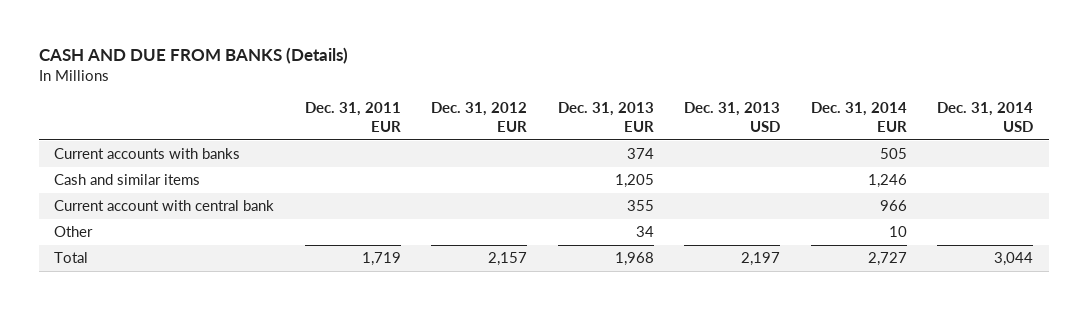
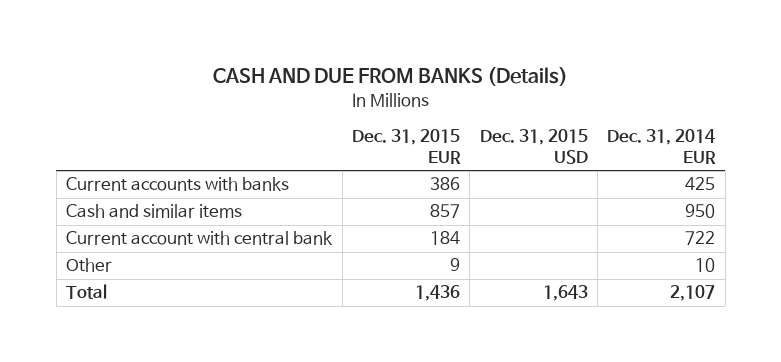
- | Dec. 31, 2011 EUR | Dec. 31, 2012 EUR | Dec. 31, 2013 EUR | Dec. 31, 2013 USD | Dec. 31, 2014 EUR | Dec. 31, 2014 USD
+ | Dec. 31, 2015 EUR | Dec. 31, 2015 USD | Dec. 31, 2014 EUR
- Current accounts with banks | | | 374 | | 505 |
- Cash and similar items | | | 1,205 | | 1,246 |
- Current account with central bank | | | 355 | | 966 |
+ Current accounts with banks | 386 | | 425
+ Cash and similar items | 857 | | 950
+ Current account with central bank | 184 | | 722
- Total | 1,719 | 2,157 | 1,968 | 2,197 | 2,727 | 3,044
+ Total | 1,436 | 1,643 | 2,107

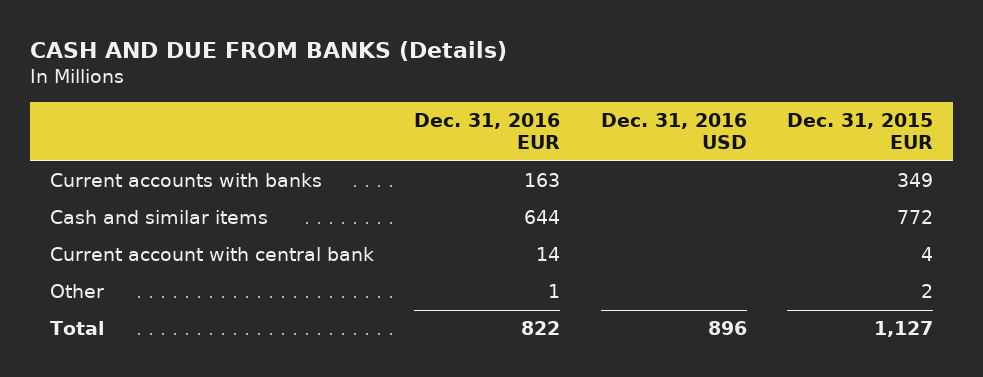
- | Dec. 31, 2015 EUR | Dec. 31, 2015 USD | Dec. 31, 2014 EUR
+ | Dec. 31, 2016 EUR | Dec. 31, 2016 USD | Dec. 31, 2015 EUR
- Current accounts with banks | 386 | | 425
- Cash and similar items | 857 | | 950
- Current account with central bank | 184 | | 722
- Other | 9 | | 10
- Total | 1,436 | 1,643 | 2,107
+ Current accounts with banks | 163 | | 349
+ Cash and similar items | 644 | | 772
+ Current account with central bank | 14 | | 4
+ Other | 1 | | 2
+ Total | 822 | 896 | 1,127

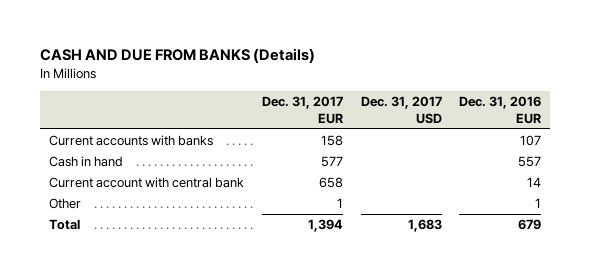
- | Dec. 31, 2016 EUR | Dec. 31, 2016 USD | Dec. 31, 2015 EUR
+ | Dec. 31, 2017 EUR | Dec. 31, 2017 USD | Dec. 31, 2016 EUR
- Current accounts with banks | 163 | | 349
- Cash and similar items | 644 | | 772
+ Current accounts with banks | 158 | | 107
+ Cash in hand | 577 | | 557
- Total | 822 | 896 | 1,127
+ Total | 1,394 | 1,683 | 679

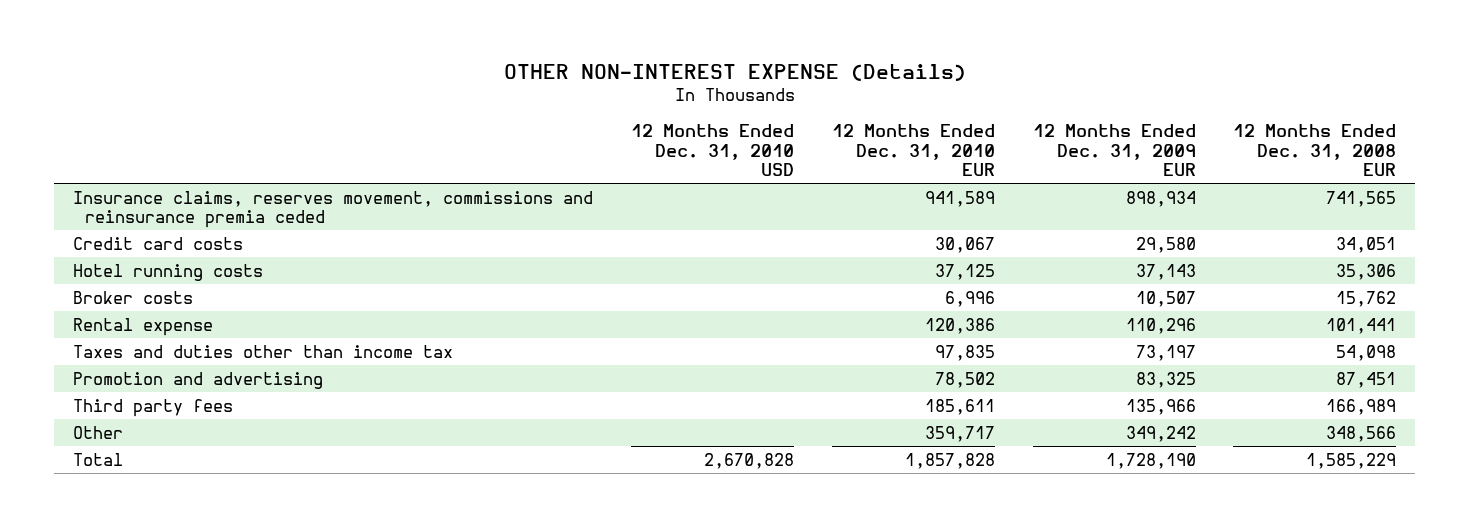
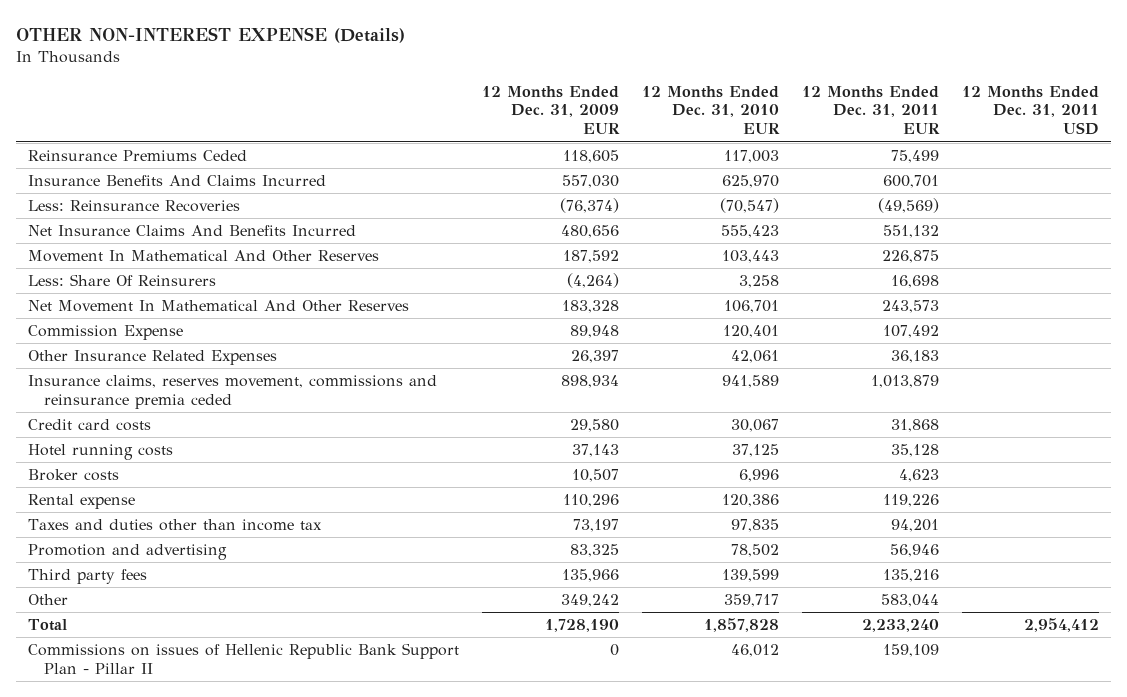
- | 12 Months Ended Dec. 31, 2010 USD | 12 Months Ended Dec. 31, 2010 EUR | 12 Months Ended Dec. 31, 2009 EUR | 12 Months Ended Dec. 31, 2008 EUR
+ | 12 Months Ended Dec. 31, 2009 EUR | 12 Months Ended Dec. 31, 2010 EUR | 12 Months Ended Dec. 31, 2011 EUR | 12 Months Ended Dec. 31, 2011 USD
+ Reinsurance Premiums Ceded | 118,605 | 117,003 | 75,499 |
+ Insurance Benefits And Claims Incurred | 557,030 | 625,970 | 600,701 |
+ Less: Reinsurance Recoveries | (76,374) | (70,547) | (49,569) |
+ Net Insurance Claims And Benefits Incurred | 480,656 | 555,423 | 551,132 |
+ Movement In Mathematical And Other Reserves | 187,592 | 103,443 | 226,875 |
+ Less: Share Of Reinsurers | (4,264) | 3,258 | 16,698 |
+ Net Movement In Mathematical And Other Reserves | 183,328 | 106,701 | 243,573 |
+ Commission Expense | 89,948 | 120,401 | 107,492 |
+ Other Insurance Related Expenses | 26,397 | 42,061 | 36,183 |
- Third party fees | | 185,611 | 135,966 | 166,989
+ Third party fees | 135,966 | 139,599 | 135,216 |
+ Commissions on issues of Hellenic Republic Bank Support Plan - Pillar II | 0 | 46,012 | 159,109 |

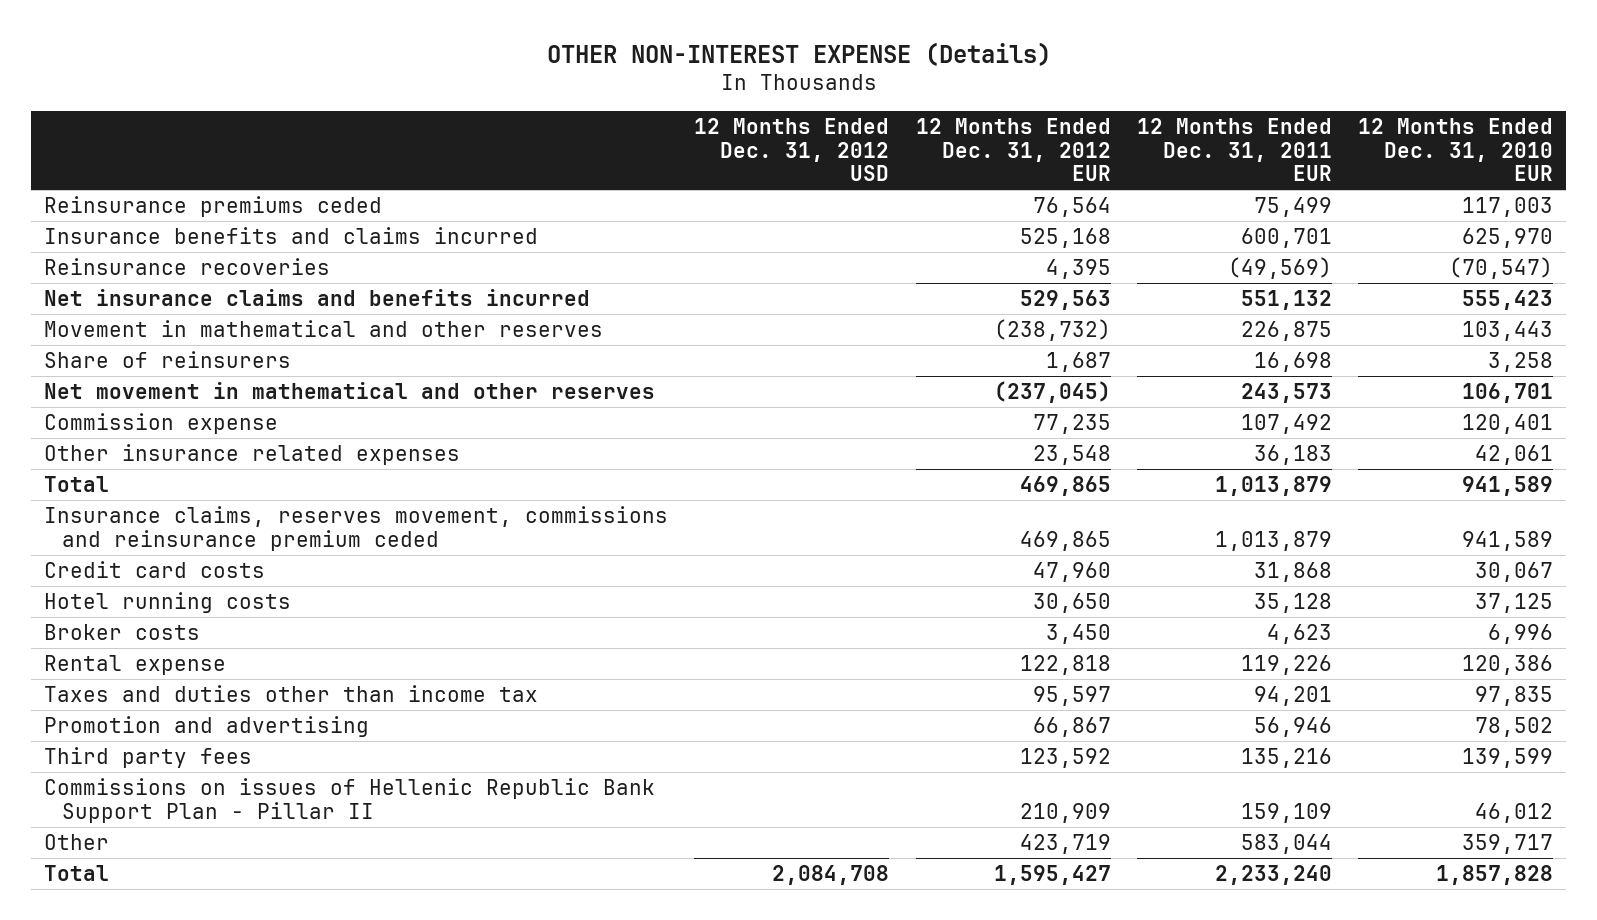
- | 12 Months Ended Dec. 31, 2009 EUR | 12 Months Ended Dec. 31, 2010 EUR | 12 Months Ended Dec. 31, 2011 EUR | 12 Months Ended Dec. 31, 2011 USD
+ | 12 Months Ended Dec. 31, 2012 USD | 12 Months Ended Dec. 31, 2012 EUR | 12 Months Ended Dec. 31, 2011 EUR | 12 Months Ended Dec. 31, 2010 EUR
- Reinsurance Premiums Ceded | 118,605 | 117,003 | 75,499 |
- Insurance Benefits And Claims Incurred | 557,030 | 625,970 | 600,701 |
- Less: Reinsurance Recoveries | (76,374) | (70,547) | (49,569) |
- Net Insurance Claims And Benefits Incurred | 480,656 | 555,423 | 551,132 |
- Movement In Mathematical And Other Reserves | 187,592 | 103,443 | 226,875 |
- Less: Share Of Reinsurers | (4,264) | 3,258 | 16,698 |
- Net Movement In Mathematical And Other Reserves | 183,328 | 106,701 | 243,573 |
- Commission Expense | 89,948 | 120,401 | 107,492 |
- Other Insurance Related Expenses | 26,397 | 42,061 | 36,183 |
- Insurance claims, reserves movement, commissions and reinsurance premia ceded | 898,934 | 941,589 | 1,013,879 |
+ Reinsurance premiums ceded | | 76,564 | 75,499 | 117,003
+ Insurance benefits and claims incurred | | 525,168 | 600,701 | 625,970
+ Reinsurance recoveries | | 4,395 | (49,569) | (70,547)
+ Net insurance claims and benefits incurred | | 529,563 | 551,132 | 555,423
+ Movement in mathematical and other reserves | | (238,732) | 226,875 | 103,443
+ Share of reinsurers | | 1,687 | 16,698 | 3,258
+ Net movement in mathematical and other reserves | | (237,045) | 243,573 | 106,701
+ Commission expense | | 77,235 | 107,492 | 120,401
+ Other insurance related expenses | | 23,548 | 36,183 | 42,061
+ Total | | 469,865 | 1,013,879 | 941,589
+ Insurance claims, reserves movement, commissions and reinsurance premium ceded | | 469,865 | 1,013,879 | 941,589
moved up: Commissions on issues of Hellenic Republic Bank Support Plan - Pillar II | | 210,909 | 159,109 | 46,012

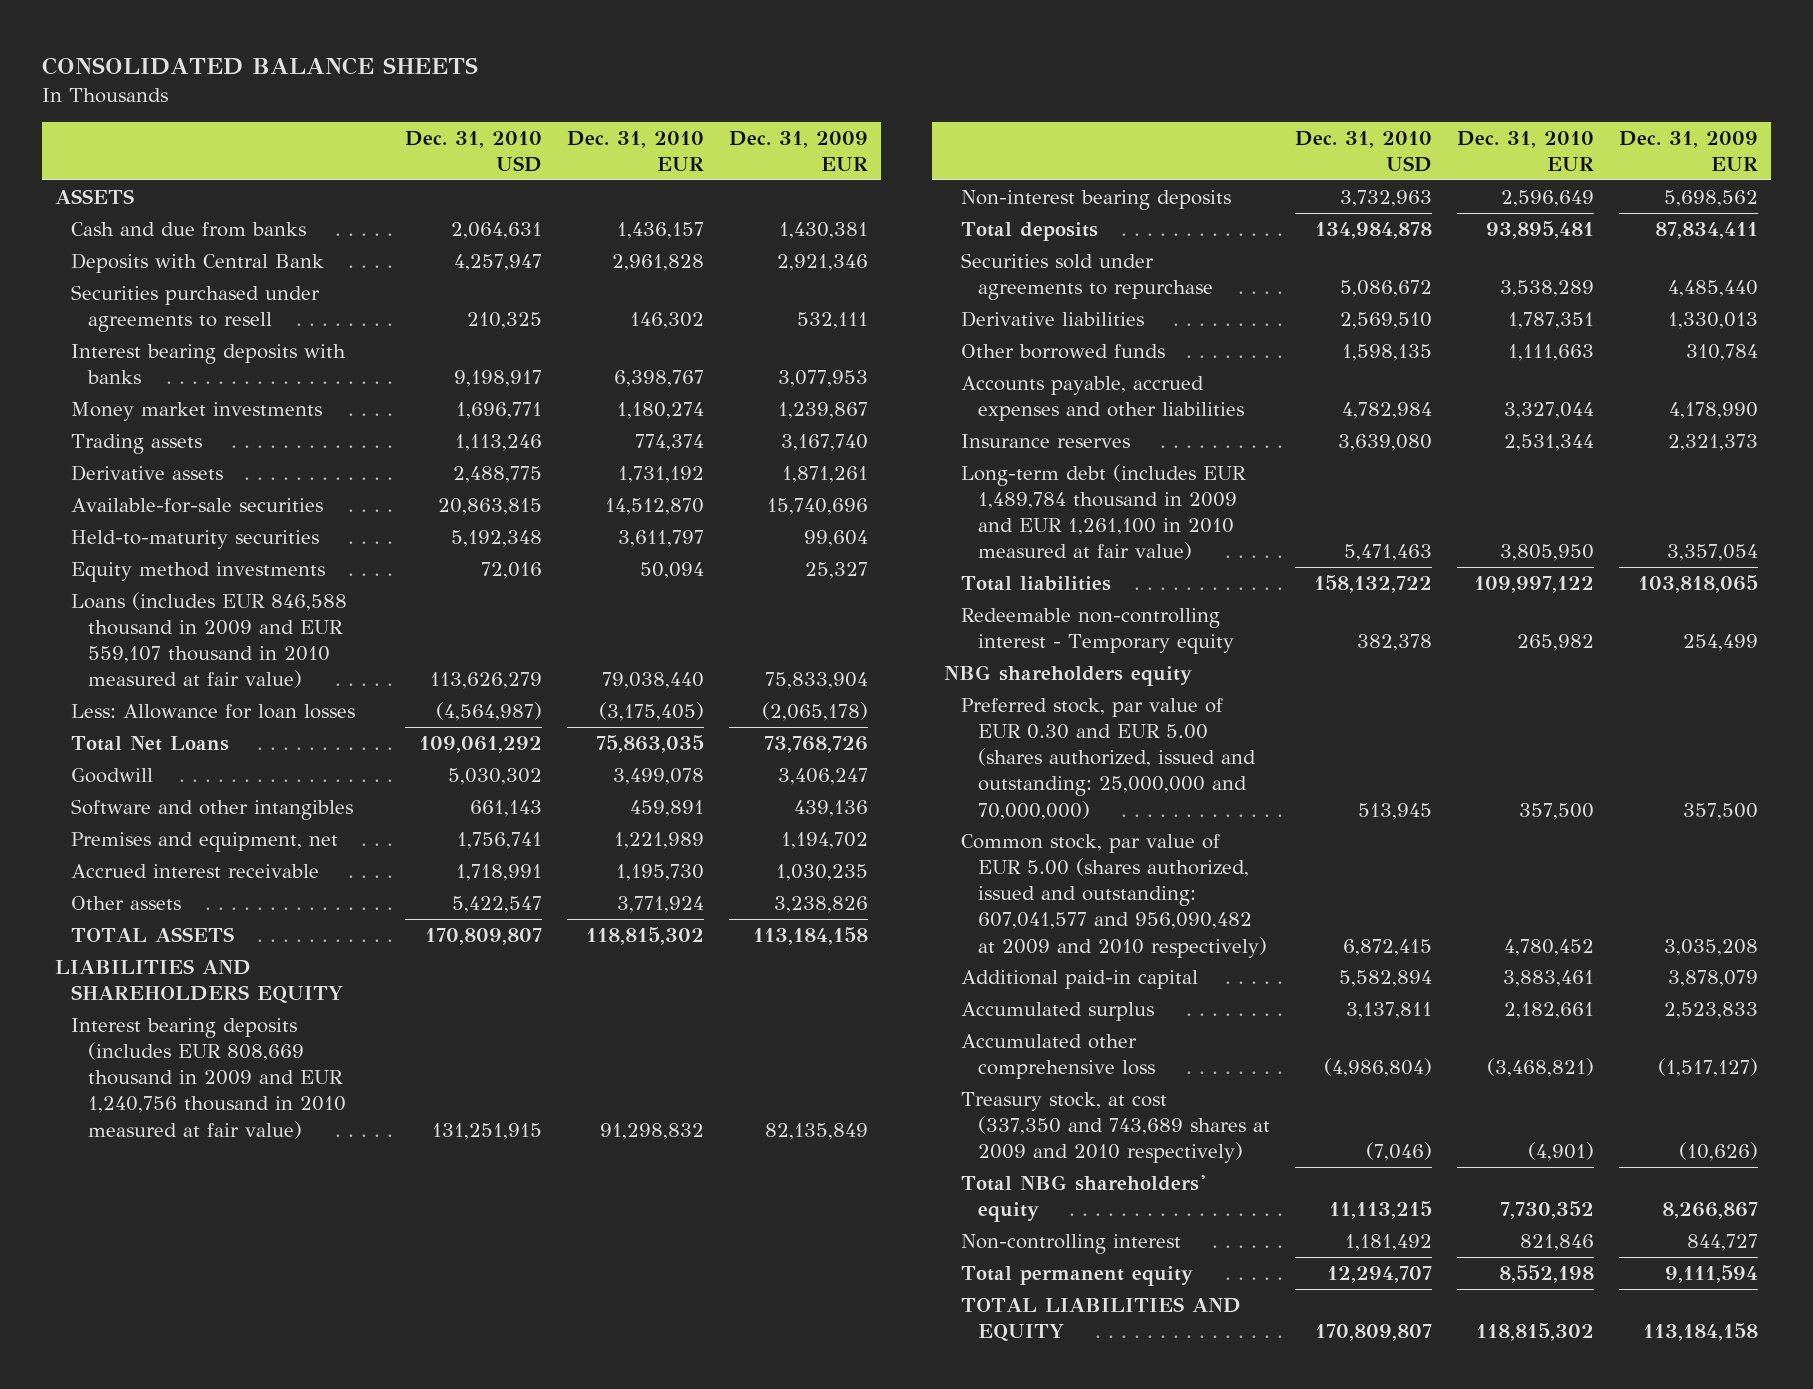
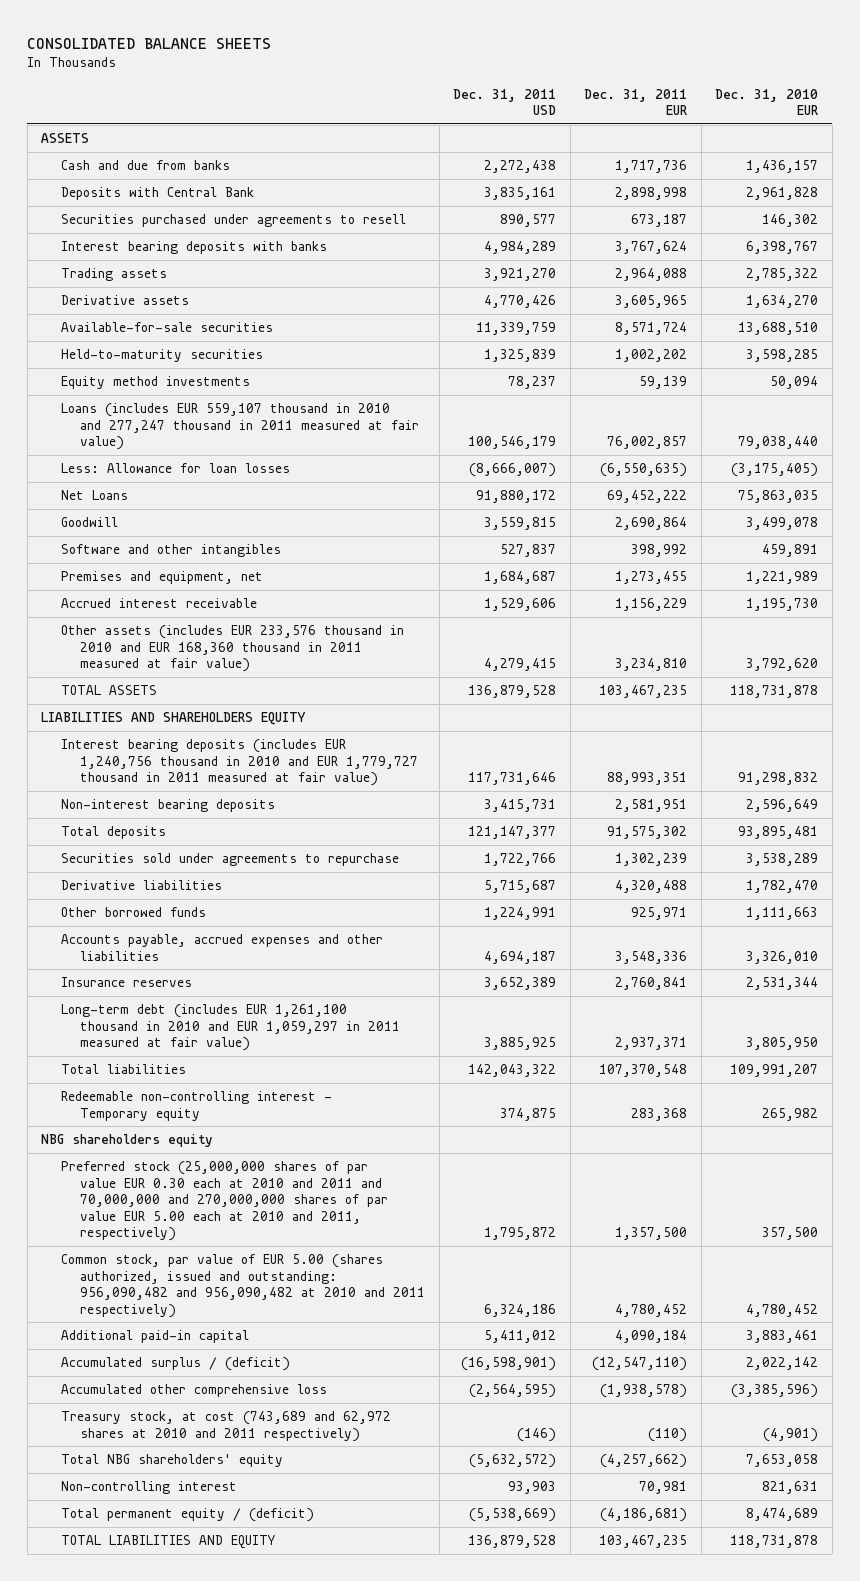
- | Dec. 31, 2010 USD | Dec. 31, 2010 EUR | Dec. 31, 2009 EUR
+ | Dec. 31, 2011 USD | Dec. 31, 2011 EUR | Dec. 31, 2010 EUR
- Money market investments | 1,696,771 | 1,180,274 | 1,239,867
- Trading assets | 1,113,246 | 774,374 | 3,167,740
- Derivative assets | 2,488,775 | 1,731,192 | 1,871,261
- Available-for-sale securities | 20,863,815 | 14,512,870 | 15,740,696
- Held-to-maturity securities | 5,192,348 | 3,611,797 | 99,604
+ Trading assets | 3,921,270 | 2,964,088 | 2,785,322
+ Derivative assets | 4,770,426 | 3,605,965 | 1,634,270
+ Available-for-sale securities | 11,339,759 | 8,571,724 | 13,688,510
+ Held-to-maturity securities | 1,325,839 | 1,002,202 | 3,598,285
- Loans (includes EUR 846,588 thousand in 2009 and EUR 559,107 thousand in 2010 measured at fair value) | 113,626,279 | 79,038,440 | 75,833,904
+ Loans (includes EUR 559,107 thousand in 2010 and 277,247 thousand in 2011 measured at fair value) | 100,546,179 | 76,002,857 | 79,038,440
- Total Net Loans | 109,061,292 | 75,863,035 | 73,768,726
+ Net Loans | 91,880,172 | 69,452,222 | 75,863,035
- Other assets | 5,422,547 | 3,771,924 | 3,238,826
- TOTAL ASSETS | 170,809,807 | 118,815,302 | 113,184,158
+ Other assets (includes EUR 233,576 thousand in 2010 and EUR 168,360 thousand in 2011 measured at fair value) | 4,279,415 | 3,234,810 | 3,792,620
+ TOTAL ASSETS | 136,879,528 | 103,467,235 | 118,731,878
- Interest bearing deposits (includes EUR 808,669 thousand in 2009 and EUR 1,240,756 thousand in 2010 measured at fair value) | 131,251,915 | 91,298,832 | 82,135,849
+ Interest bearing deposits (includes EUR 1,240,756 thousand in 2010 and EUR 1,779,727 thousand in 2011 measured at fair value) | 117,731,646 | 88,993,351 | 91,298,832
- Derivative liabilities | 2,569,510 | 1,787,351 | 1,330,013
+ Derivative liabilities | 5,715,687 | 4,320,488 | 1,782,470
- Accounts payable, accrued expenses and other liabilities | 4,782,984 | 3,327,044 | 4,178,990
+ Accounts payable, accrued expenses and other liabilities | 4,694,187 | 3,548,336 | 3,326,010
- Long-term debt (includes EUR 1,489,784 thousand in 2009 and EUR 1,261,100 in 2010 measured at fair value) | 5,471,463 | 3,805,950 | 3,357,054
- Total liabilities | 158,132,722 | 109,997,122 | 103,818,065
+ Long-term debt (includes EUR 1,261,100 thousand in 2010 and EUR 1,059,297 in 2011 measured at fair value) | 3,885,925 | 2,937,371 | 3,805,950
+ Total liabilities | 142,043,322 | 107,370,548 | 109,991,207
- Preferred stock, par value of EUR 0.30 and EUR 5.00 (shares authorized, issued and outstanding: 25,000,000 and 70,000,000) | 513,945 | 357,500 | 357,500
- Common stock, par value of EUR 5.00 (shares authorized, issued and outstanding: 607,041,577 and 956,090,482 at 2009 and 2010 respectively) | 6,872,415 | 4,780,452 | 3,035,208
+ Preferred stock (25,000,000 shares of par value EUR 0.30 each at 2010 and 2011 and 70,000,000 and 270,000,000 shares of par value EUR 5.00 each at 2010 and 2011, respectively) | 1,795,872 | 1,357,500 | 357,500
+ Common stock, par value of EUR 5.00 (shares authorized, issued and outstanding: 956,090,482 and 956,090,482 at 2010 and 2011 respectively) | 6,324,186 | 4,780,452 | 4,780,452
- Accumulated surplus | 3,137,811 | 2,182,661 | 2,523,833
- Accumulated other comprehensive loss | (4,986,804) | (3,468,821) | (1,517,127)
- Treasury stock, at cost (337,350 and 743,689 shares at 2009 and 2010 respectively) | (7,046) | (4,901) | (10,626)
- Total NBG shareholders' equity | 11,113,215 | 7,730,352 | 8,266,867
- Non-controlling interest | 1,181,492 | 821,846 | 844,727
- Total permanent equity | 12,294,707 | 8,552,198 | 9,111,594
- TOTAL LIABILITIES AND EQUITY | 170,809,807 | 118,815,302 | 113,184,158
+ Accumulated surplus / (deficit) | (16,598,901) | (12,547,110) | 2,022,142
+ Accumulated other comprehensive loss | (2,564,595) | (1,938,578) | (3,385,596)
+ Treasury stock, at cost (743,689 and 62,972 shares at 2010 and 2011 respectively) | (146) | (110) | (4,901)
+ Total NBG shareholders' equity | (5,632,572) | (4,257,662) | 7,653,058
+ Non-controlling interest | 93,903 | 70,981 | 821,631
+ Total permanent equity / (deficit) | (5,538,669) | (4,186,681) | 8,474,689
+ TOTAL LIABILITIES AND EQUITY | 136,879,528 | 103,467,235 | 118,731,878

